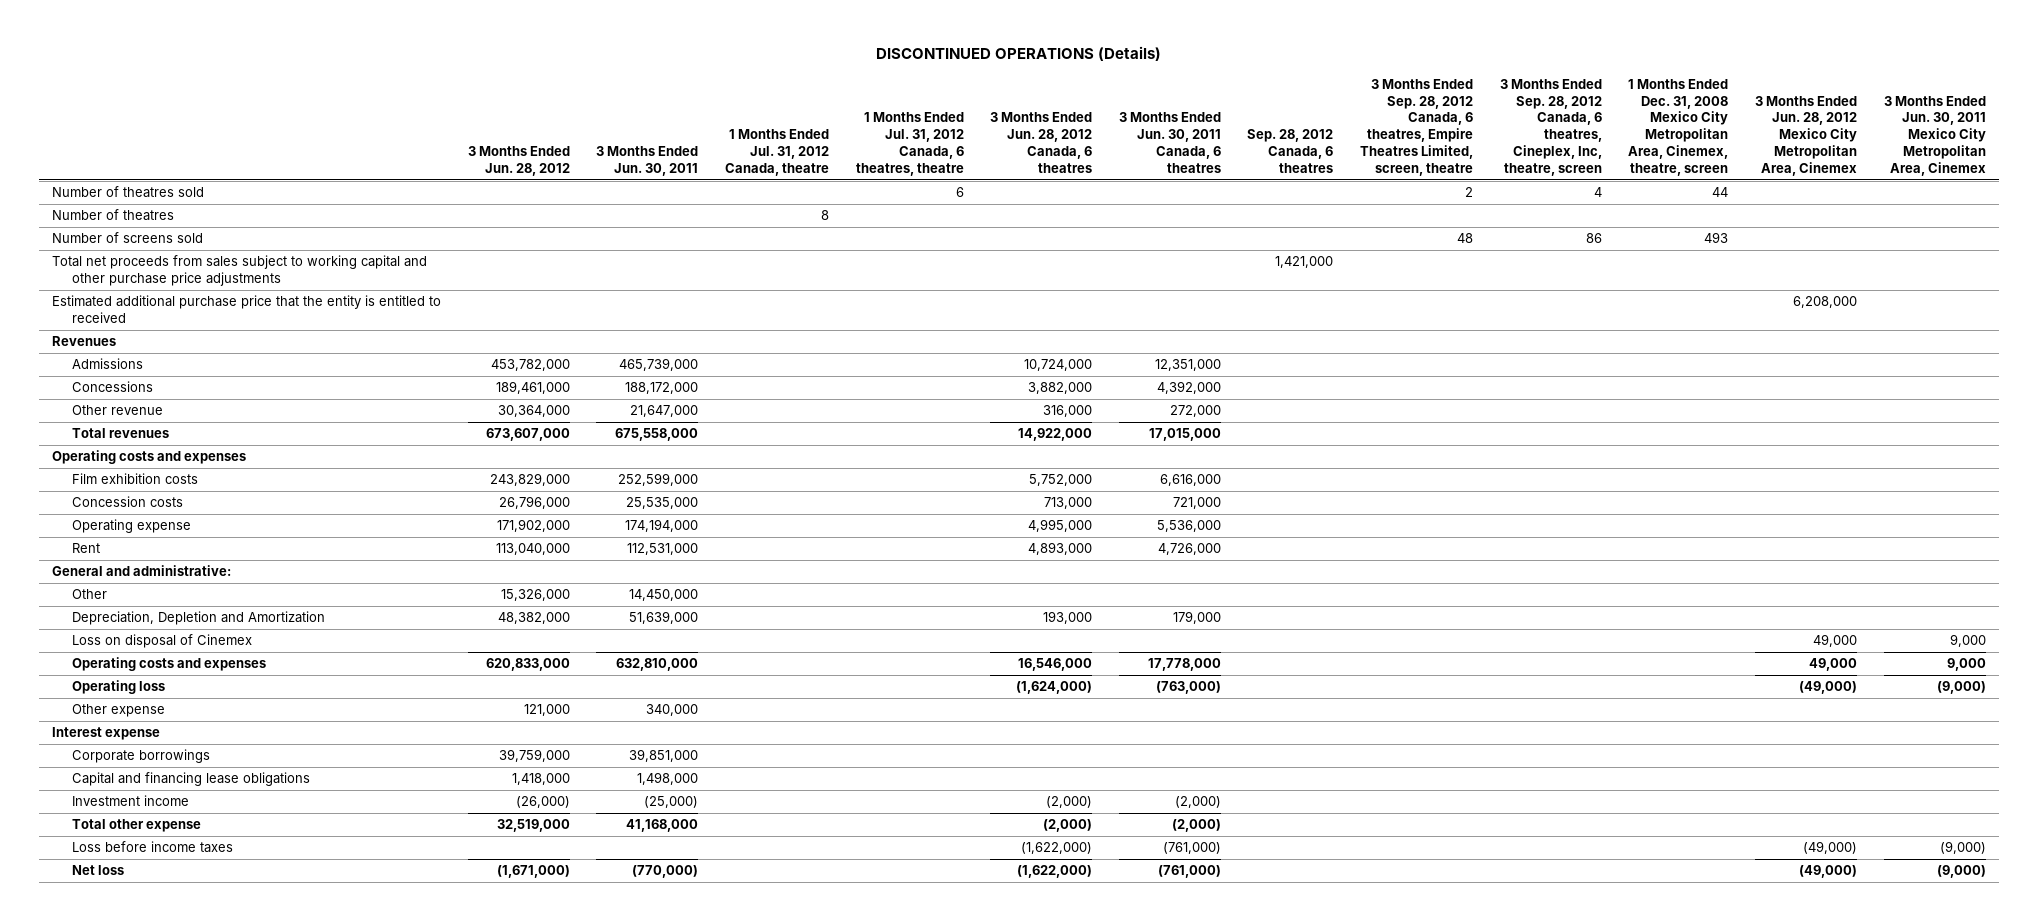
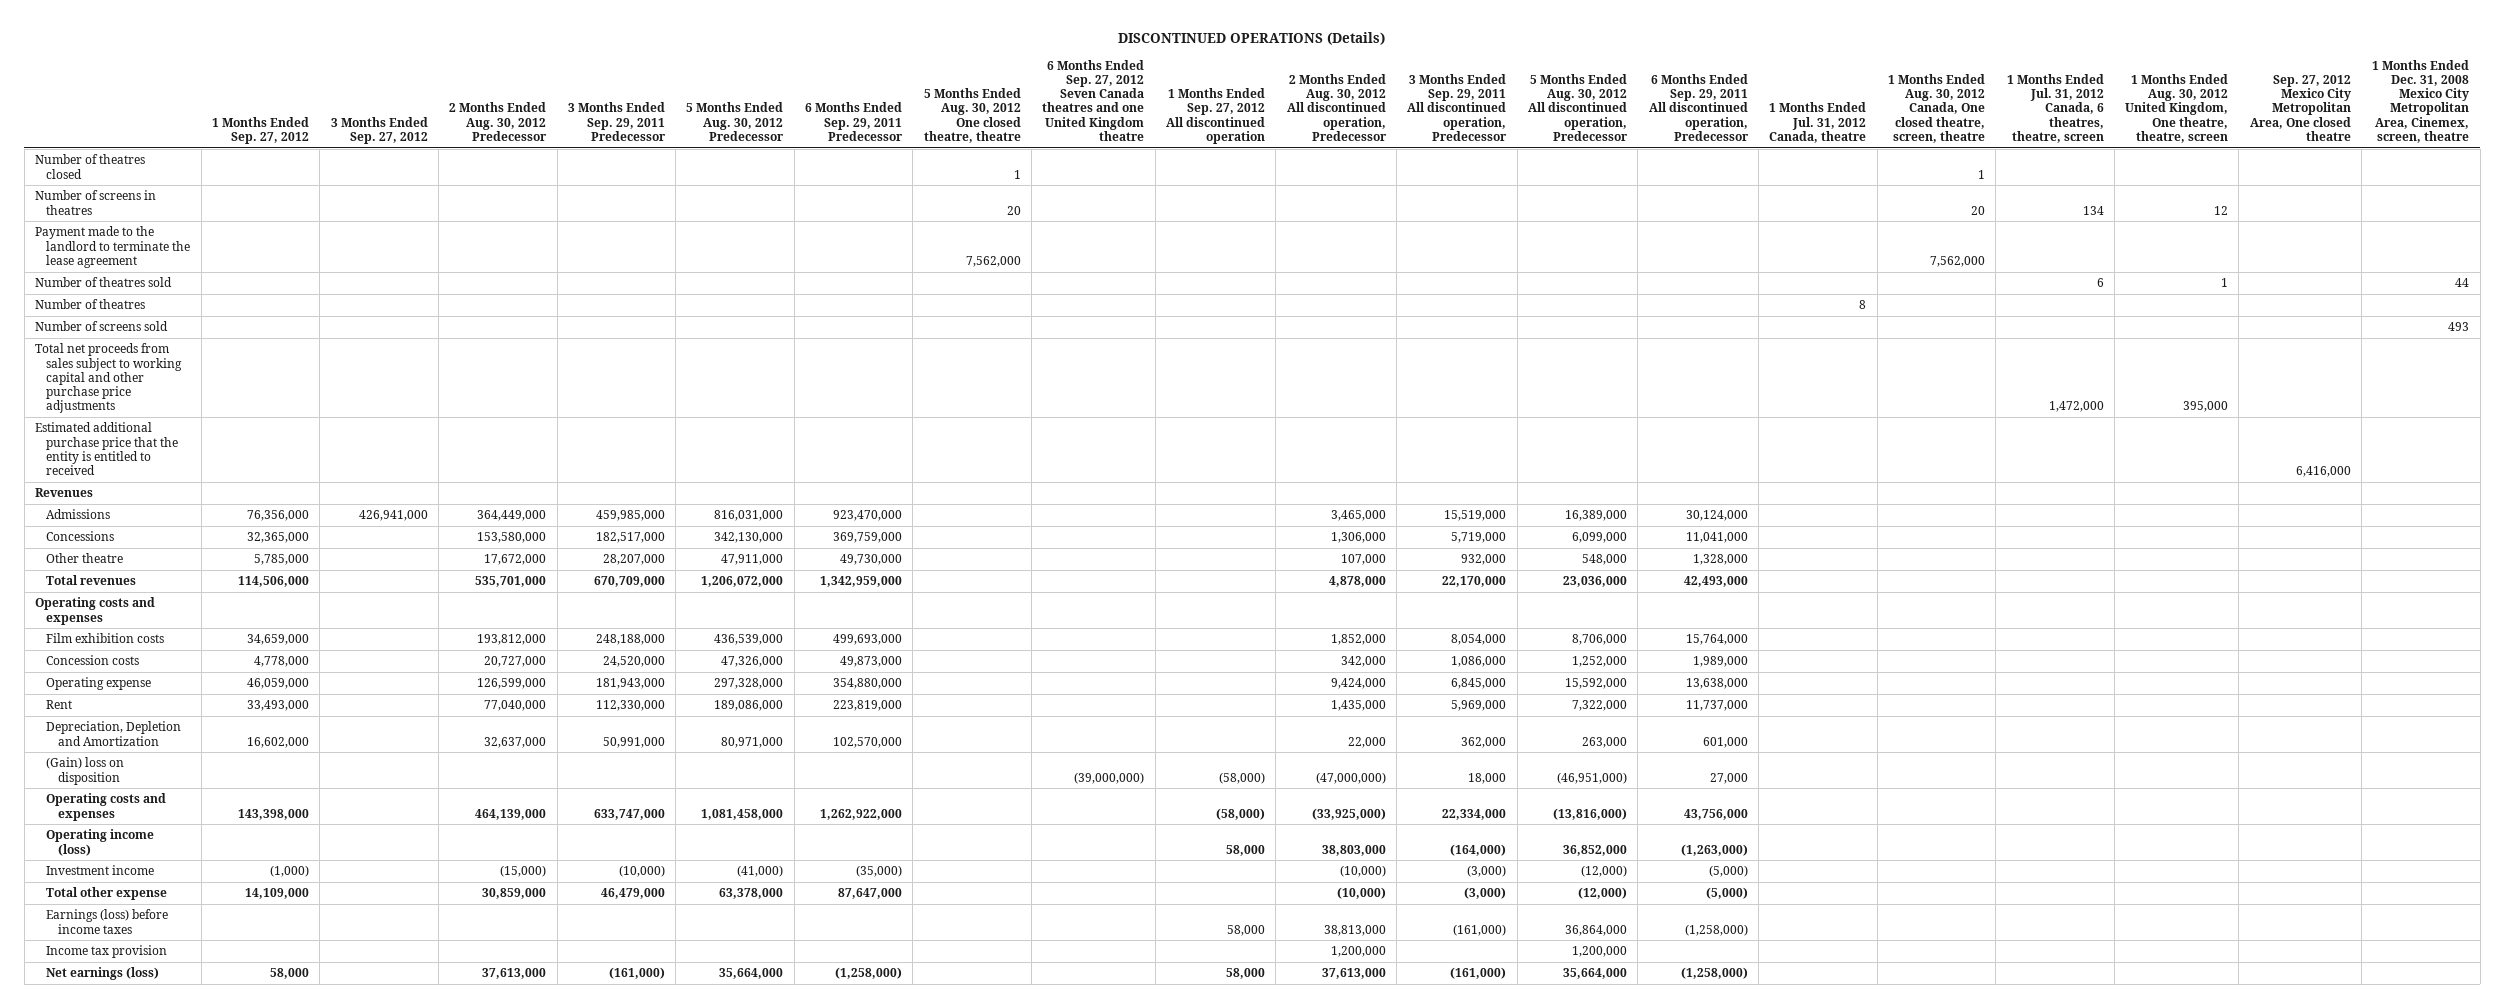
- | 3 Months Ended Jun. 28, 2012 | 3 Months Ended Jun. 30, 2011 | 1 Months Ended Jul. 31, 2012 Canada, theatre | 1 Months Ended Jul. 31, 2012 Canada, 6 theatres, theatre | 3 Months Ended Jun. 28, 2012 Canada, 6 theatres | 3 Months Ended Jun. 30, 2011 Canada, 6 theatres | Sep. 28, 2012 Canada, 6 theatres | 3 Months Ended Sep. 28, 2012 Canada, 6 theatres, Empire Theatres Limited, screen, theatre | 3 Months Ended Sep. 28, 2012 Canada, 6 theatres, Cineplex, Inc, theatre, screen | 1 Months Ended Dec. 31, 2008 Mexico City Metropolitan Area, Cinemex, theatre, screen | 3 Months Ended Jun. 28, 2012 Mexico City Metropolitan Area, Cinemex | 3 Months Ended Jun. 30, 2011 Mexico City Metropolitan Area, Cinemex
+ | 1 Months Ended Sep. 27, 2012 | 3 Months Ended Sep. 27, 2012 | 2 Months Ended Aug. 30, 2012 Predecessor | 3 Months Ended Sep. 29, 2011 Predecessor | 5 Months Ended Aug. 30, 2012 Predecessor | 6 Months Ended Sep. 29, 2011 Predecessor | 5 Months Ended Aug. 30, 2012 One closed theatre, theatre | 6 Months Ended Sep. 27, 2012 Seven Canada theatres and one United Kingdom theatre | 1 Months Ended Sep. 27, 2012 All discontinued operation | 2 Months Ended Aug. 30, 2012 All discontinued operation, Predecessor | 3 Months Ended Sep. 29, 2011 All discontinued operation, Predecessor | 5 Months Ended Aug. 30, 2012 All discontinued operation, Predecessor | 6 Months Ended Sep. 29, 2011 All discontinued operation, Predecessor | 1 Months Ended Jul. 31, 2012 Canada, theatre | 1 Months Ended Aug. 30, 2012 Canada, One closed theatre, screen, theatre | 1 Months Ended Jul. 31, 2012 Canada, 6 theatres, theatre, screen | 1 Months Ended Aug. 30, 2012 United Kingdom, One theatre, theatre, screen | Sep. 27, 2012 Mexico City Metropolitan Area, One closed theatre | 1 Months Ended Dec. 31, 2008 Mexico City Metropolitan Area, Cinemex, screen, theatre
+ Number of theatres closed | | | | | | | 1 | | | | | | | | 1 | | | |
+ Number of screens in theatres | | | | | | | 20 | | | | | | | | 20 | 134 | 12 | |
+ Payment made to the landlord to terminate the lease agreement | | | | | | | 7,562,000 | | | | | | | | 7,562,000 | | | |
- Other revenue | 30,364,000 | 21,647,000 | | | 316,000 | 272,000 | | | | | |
+ Other theatre | 5,785,000 | | 17,672,000 | 28,207,000 | 47,911,000 | 49,730,000 | | | | 107,000 | 932,000 | 548,000 | 1,328,000 | | | | | |
- General and administrative:
- Other | 15,326,000 | 14,450,000 | | | | | | | | | |
- Loss on disposal of Cinemex | | | | | | | | | | | 49,000 | 9,000
+ (Gain) loss on disposition | | | | | | | | (39,000,000) | (58,000) | (47,000,000) | 18,000 | (46,951,000) | 27,000 | | | | | |
- Operating loss | | | | | (1,624,000) | (763,000) | | | | | (49,000) | (9,000)
- Other expense | 121,000 | 340,000 | | | | | | | | | |
- Interest expense
- Corporate borrowings | 39,759,000 | 39,851,000 | | | | | | | | | |
- Capital and financing lease obligations | 1,418,000 | 1,498,000 | | | | | | | | | |
+ Operating income (loss) | | | | | | | | | 58,000 | 38,803,000 | (164,000) | 36,852,000 | (1,263,000) | | | | | |
- Loss before income taxes | | | | | (1,622,000) | (761,000) | | | | | (49,000) | (9,000)
- Net loss | (1,671,000) | (770,000) | | | (1,622,000) | (761,000) | | | | | (49,000) | (9,000)
+ Earnings (loss) before income taxes | | | | | | | | | 58,000 | 38,813,000 | (161,000) | 36,864,000 | (1,258,000) | | | | | |
+ Income tax provision | | | | | | | | | | 1,200,000 | | 1,200,000 | | | | | | |
+ Net earnings (loss) | 58,000 | | 37,613,000 | (161,000) | 35,664,000 | (1,258,000) | | | 58,000 | 37,613,000 | (161,000) | 35,664,000 | (1,258,000) | | | | | |

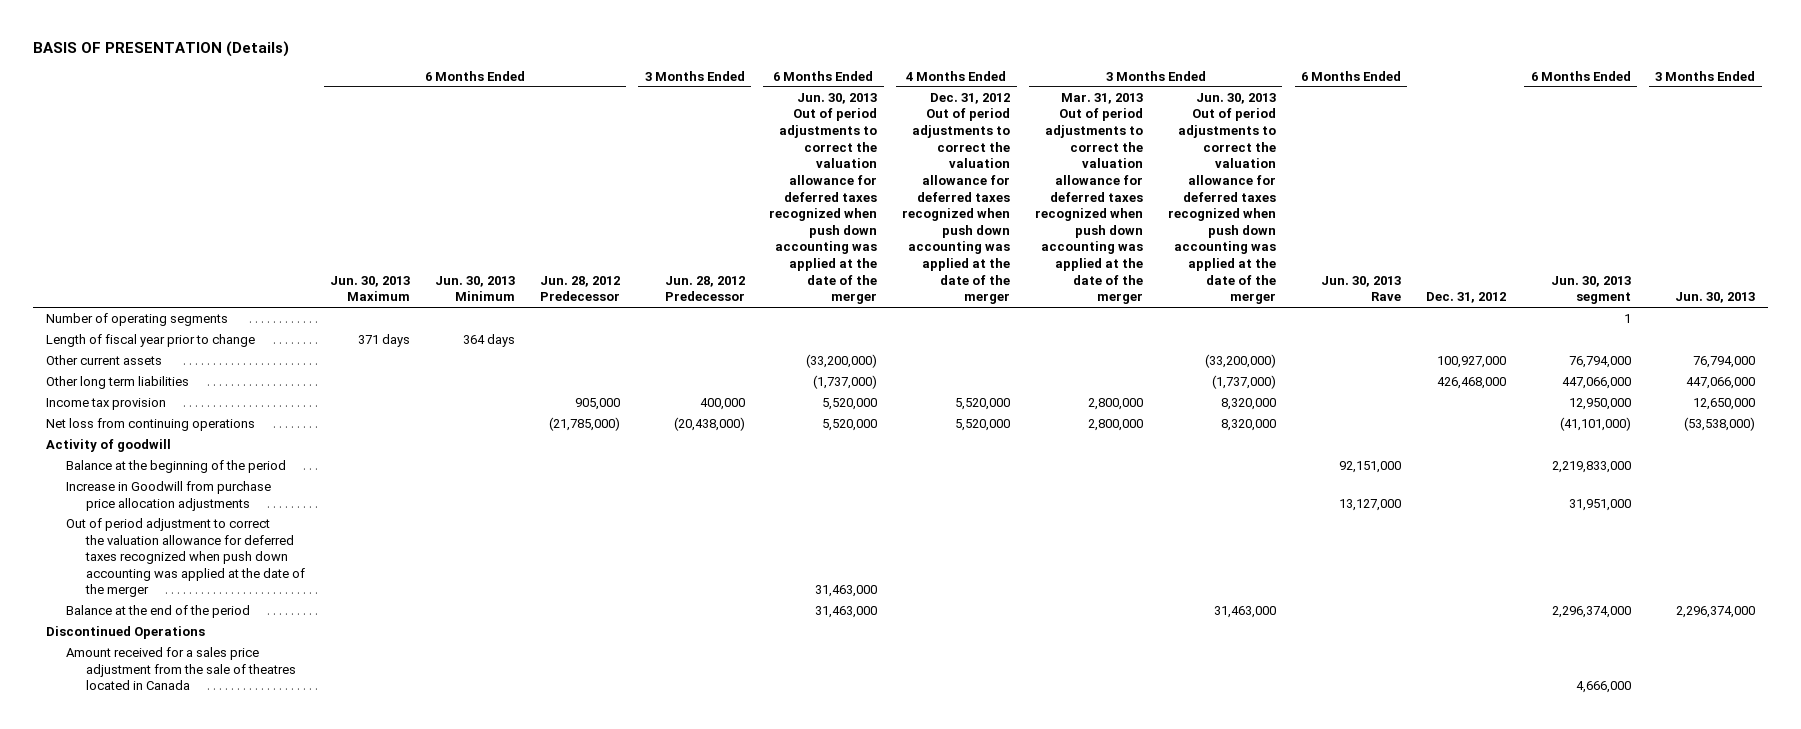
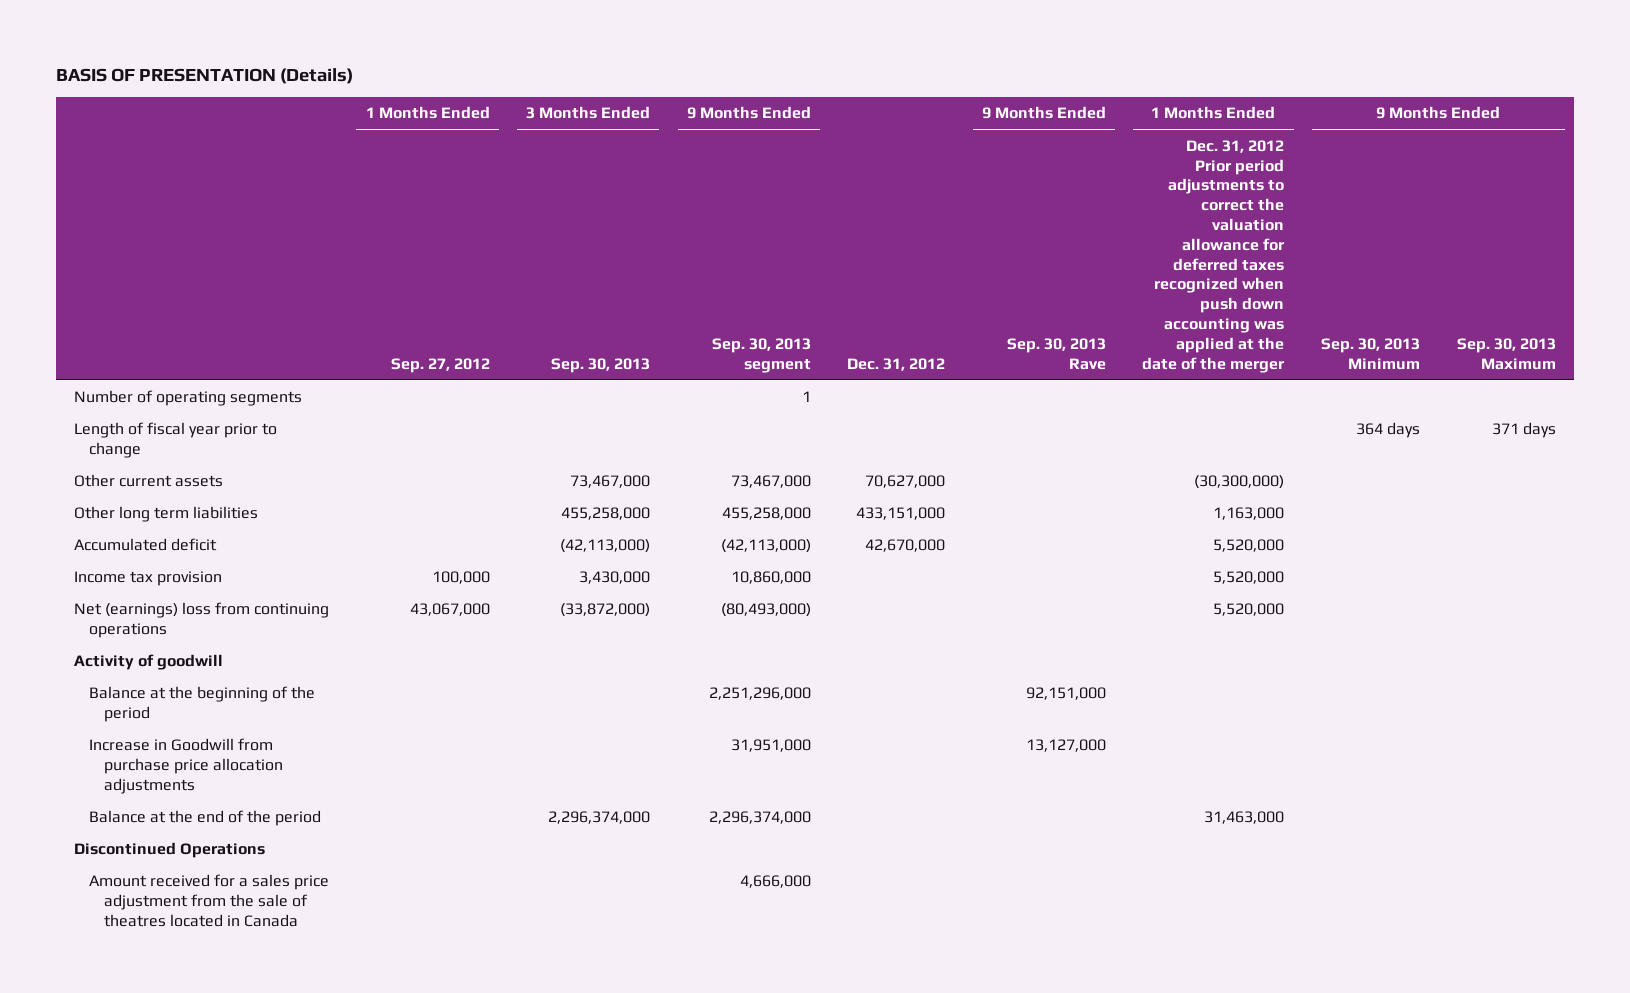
- | 6 Months Ended Jun. 30, 2013 Maximum | 6 Months Ended Jun. 30, 2013 Minimum | 6 Months Ended Jun. 28, 2012 Predecessor | 3 Months Ended Jun. 28, 2012 Predecessor | 6 Months Ended Jun. 30, 2013 Out of period adjustments to correct the valuation allowance for deferred taxes recognized when push down accounting was applied at the date of the merger | 4 Months Ended Dec. 31, 2012 Out of period adjustments to correct the valuation allowance for deferred taxes recognized when push down accounting was applied at the date of the merger | 3 Months Ended Mar. 31, 2013 Out of period adjustments to correct the valuation allowance for deferred taxes recognized when push down accounting was applied at the date of the merger | 3 Months Ended Jun. 30, 2013 Out of period adjustments to correct the valuation allowance for deferred taxes recognized when push down accounting was applied at the date of the merger | 6 Months Ended Jun. 30, 2013 Rave | Dec. 31, 2012 | 6 Months Ended Jun. 30, 2013 segment | 3 Months Ended Jun. 30, 2013
+ | 1 Months Ended Sep. 27, 2012 | 3 Months Ended Sep. 30, 2013 | 9 Months Ended Sep. 30, 2013 segment | Dec. 31, 2012 | 9 Months Ended Sep. 30, 2013 Rave | 1 Months Ended Dec. 31, 2012 Prior period adjustments to correct the valuation allowance for deferred taxes recognized when push down accounting was applied at the date of the merger | 9 Months Ended Sep. 30, 2013 Minimum | 9 Months Ended Sep. 30, 2013 Maximum
- Other current assets | | | | | (33,200,000) | | | (33,200,000) | | 100,927,000 | 76,794,000 | 76,794,000
- Other long term liabilities | | | | | (1,737,000) | | | (1,737,000) | | 426,468,000 | 447,066,000 | 447,066,000
+ Other current assets | | 73,467,000 | 73,467,000 | 70,627,000 | | (30,300,000) | |
+ Other long term liabilities | | 455,258,000 | 455,258,000 | 433,151,000 | | 1,163,000 | |
+ Accumulated deficit | | (42,113,000) | (42,113,000) | 42,670,000 | | 5,520,000 | |
- Net loss from continuing operations | | | (21,785,000) | (20,438,000) | 5,520,000 | 5,520,000 | 2,800,000 | 8,320,000 | | | (41,101,000) | (53,538,000)
+ Net (earnings) loss from continuing operations | 43,067,000 | (33,872,000) | (80,493,000) | | | 5,520,000 | |
- Out of period adjustment to correct the valuation allowance for deferred taxes recognized when push down accounting was applied at the date of the merger | | | | | 31,463,000 | | | | | | |

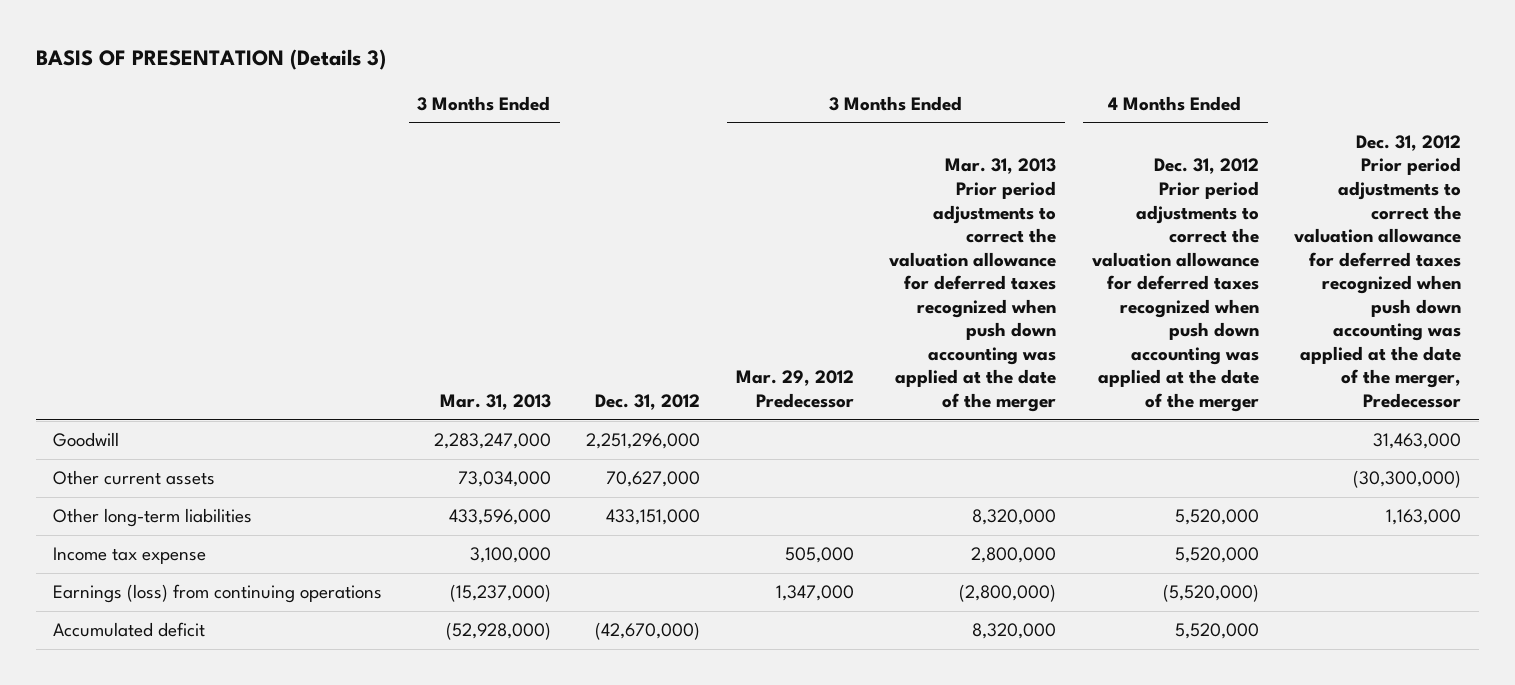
- BASIS OF PRESENTATION (Details)
+ BASIS OF PRESENTATION (Details 3)
- | 1 Months Ended Sep. 27, 2012 | 3 Months Ended Sep. 30, 2013 | 9 Months Ended Sep. 30, 2013 segment | Dec. 31, 2012 | 9 Months Ended Sep. 30, 2013 Rave | 1 Months Ended Dec. 31, 2012 Prior period adjustments to correct the valuation allowance for deferred taxes recognized when push down accounting was applied at the date of the merger | 9 Months Ended Sep. 30, 2013 Minimum | 9 Months Ended Sep. 30, 2013 Maximum
+ | 3 Months Ended Mar. 31, 2013 | Dec. 31, 2012 | 3 Months Ended Mar. 29, 2012 Predecessor | 3 Months Ended Mar. 31, 2013 Prior period adjustments to correct the valuation allowance for deferred taxes recognized when push down accounting was applied at the date of the merger | 4 Months Ended Dec. 31, 2012 Prior period adjustments to correct the valuation allowance for deferred taxes recognized when push down accounting was applied at the date of the merger | Dec. 31, 2012 Prior period adjustments to correct the valuation allowance for deferred taxes recognized when push down accounting was applied at the date of the merger, Predecessor
- Number of operating segments | | | 1 | | | | |
- Length of fiscal year prior to change | | | | | | | 364 days | 371 days
+ Goodwill | 2,283,247,000 | 2,251,296,000 | | | | 31,463,000
- Other long term liabilities | | 455,258,000 | 455,258,000 | 433,151,000 | | 1,163,000 | |
- Accumulated deficit | | (42,113,000) | (42,113,000) | 42,670,000 | | 5,520,000 | |
- Income tax provision | 100,000 | 3,430,000 | 10,860,000 | | | 5,520,000 | |
- Net (earnings) loss from continuing operations | 43,067,000 | (33,872,000) | (80,493,000) | | | 5,520,000 | |
- Activity of goodwill
- Balance at the beginning of the period | | | 2,251,296,000 | | 92,151,000 | | |
- Increase in Goodwill from purchase price allocation adjustments | | | 31,951,000 | | 13,127,000 | | |
- Balance at the end of the period | | 2,296,374,000 | 2,296,374,000 | | | 31,463,000 | |
- Discontinued Operations
- Amount received for a sales price adjustment from the sale of theatres located in Canada | | | 4,666,000 | | | | |
+ Other long-term liabilities | 433,596,000 | 433,151,000 | | 8,320,000 | 5,520,000 | 1,163,000
+ Income tax expense | 3,100,000 | | 505,000 | 2,800,000 | 5,520,000 |
+ Earnings (loss) from continuing operations | (15,237,000) | | 1,347,000 | (2,800,000) | (5,520,000) |
+ Accumulated deficit | (52,928,000) | (42,670,000) | | 8,320,000 | 5,520,000 |

